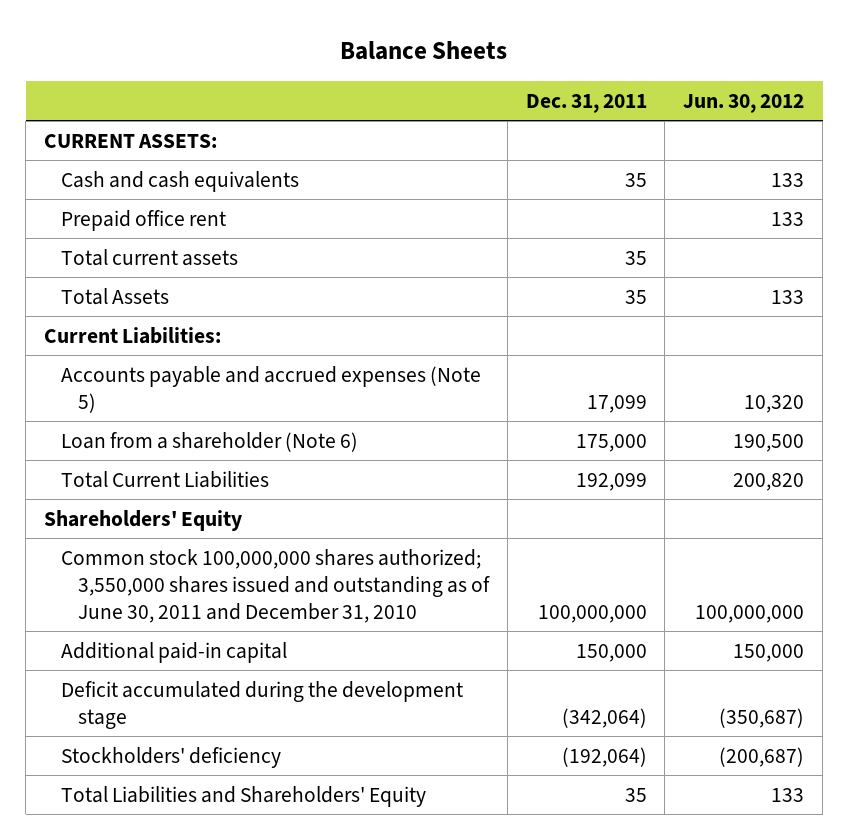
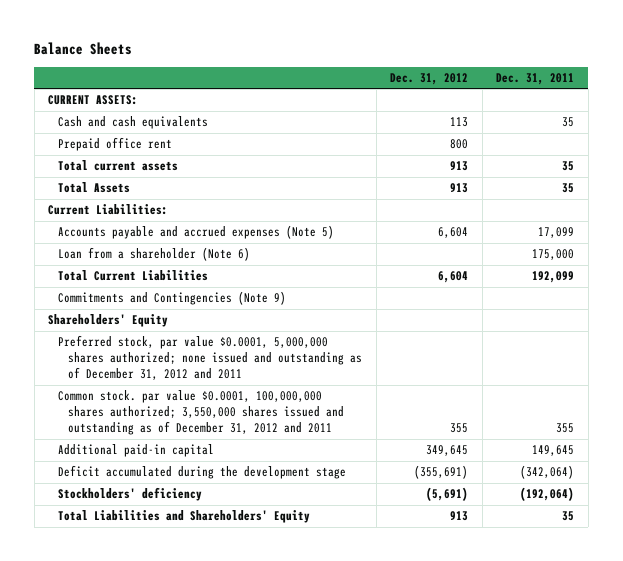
- | Dec. 31, 2011 | Jun. 30, 2012
+ | Dec. 31, 2012 | Dec. 31, 2011
+ Commitments and Contingencies (Note 9)
- Common stock 100,000,000 shares authorized; 3,550,000 shares issued and outstanding as of June 30, 2011 and December 31, 2010 | 100,000,000 | 100,000,000
- Additional paid-in capital | 150,000 | 150,000
+ Preferred stock, par value $0.0001, 5,000,000 shares authorized; none issued and outstanding as of December 31, 2012 and 2011
+ Common stock. par value $0.0001, 100,000,000 shares authorized; 3,550,000 shares issued and outstanding as of December 31, 2012 and 2011 | 355 | 355
+ Additional paid-in capital | 349,645 | 149,645

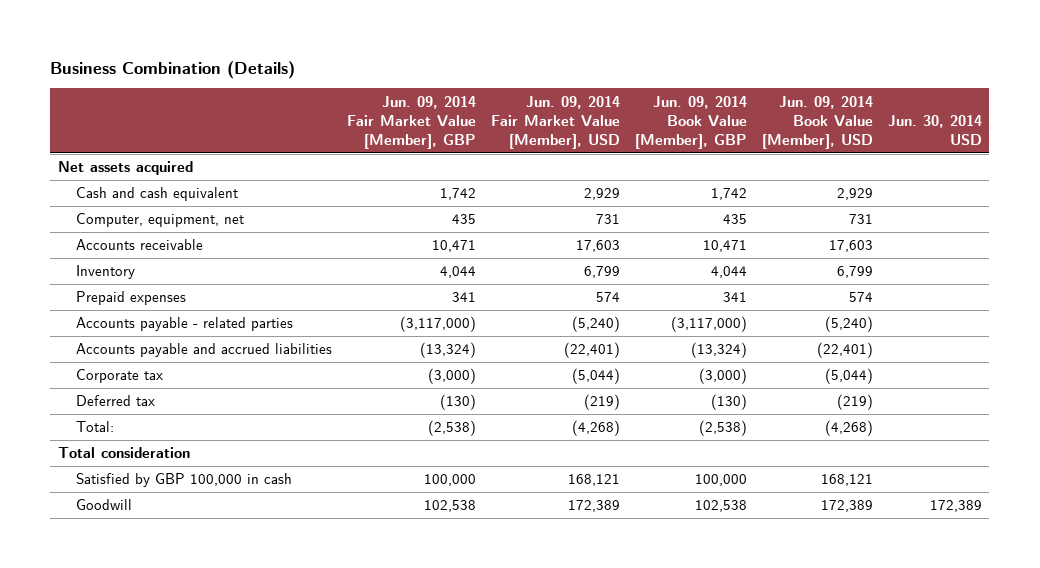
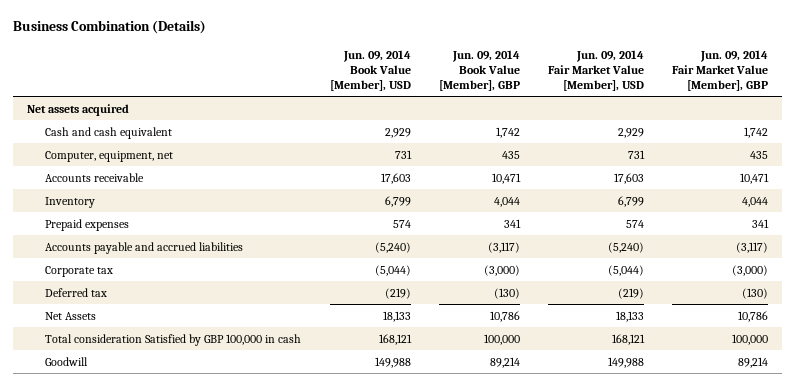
- | Jun. 09, 2014 Fair Market Value [Member], GBP | Jun. 09, 2014 Fair Market Value [Member], USD | Jun. 09, 2014 Book Value [Member], GBP | Jun. 09, 2014 Book Value [Member], USD | Jun. 30, 2014 USD
+ | Jun. 09, 2014 Book Value [Member], USD | Jun. 09, 2014 Book Value [Member], GBP | Jun. 09, 2014 Fair Market Value [Member], USD | Jun. 09, 2014 Fair Market Value [Member], GBP
- Accounts payable - related parties | (3,117,000) | (5,240) | (3,117,000) | (5,240) |
- Accounts payable and accrued liabilities | (13,324) | (22,401) | (13,324) | (22,401) |
+ Accounts payable and accrued liabilities | (5,240) | (3,117) | (5,240) | (3,117)
- Total: | (2,538) | (4,268) | (2,538) | (4,268) |
- Total consideration
- Satisfied by GBP 100,000 in cash | 100,000 | 168,121 | 100,000 | 168,121 |
- Goodwill | 102,538 | 172,389 | 102,538 | 172,389 | 172,389
+ Net Assets | 18,133 | 10,786 | 18,133 | 10,786
+ Total consideration Satisfied by GBP 100,000 in cash | 168,121 | 100,000 | 168,121 | 100,000
+ Goodwill | 149,988 | 89,214 | 149,988 | 89,214

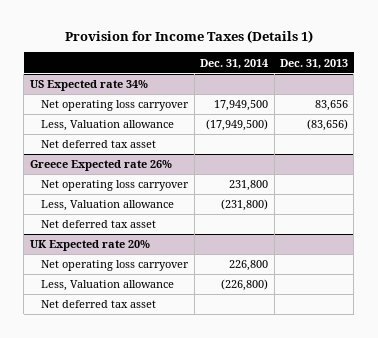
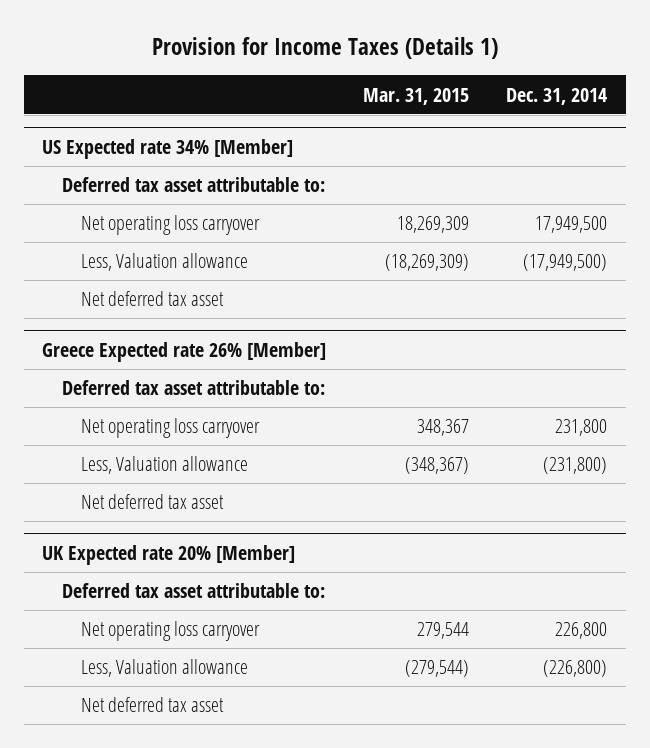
- | Dec. 31, 2014 | Dec. 31, 2013
+ | Mar. 31, 2015 | Dec. 31, 2014
- US Expected rate 34%
+ US Expected rate 34% [Member]
+ Deferred tax asset attributable to:
- Greece Expected rate 26%
+ Greece Expected rate 26% [Member]
+ Deferred tax asset attributable to:
- UK Expected rate 20%
+ UK Expected rate 20% [Member]
+ Deferred tax asset attributable to:

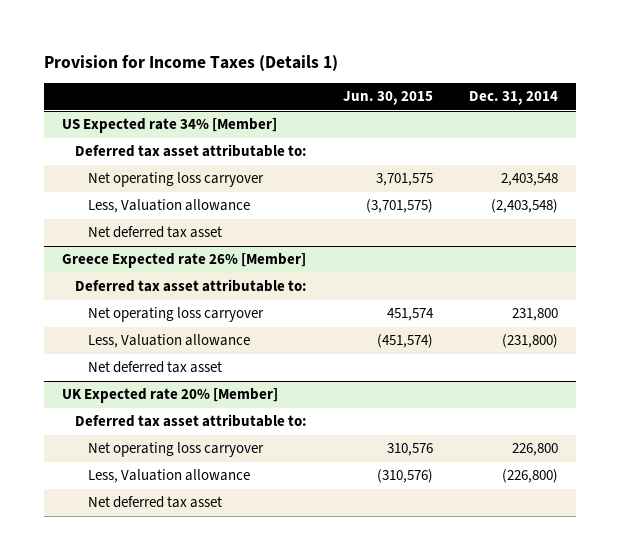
- | Mar. 31, 2015 | Dec. 31, 2014
+ | Jun. 30, 2015 | Dec. 31, 2014
@ US Expected rate 34% [Member]
- Net operating loss carryover | 18,269,309 | 17,949,500
- Less, Valuation allowance | (18,269,309) | (17,949,500)
+ Net operating loss carryover | 3,701,575 | 2,403,548
+ Less, Valuation allowance | (3,701,575) | (2,403,548)

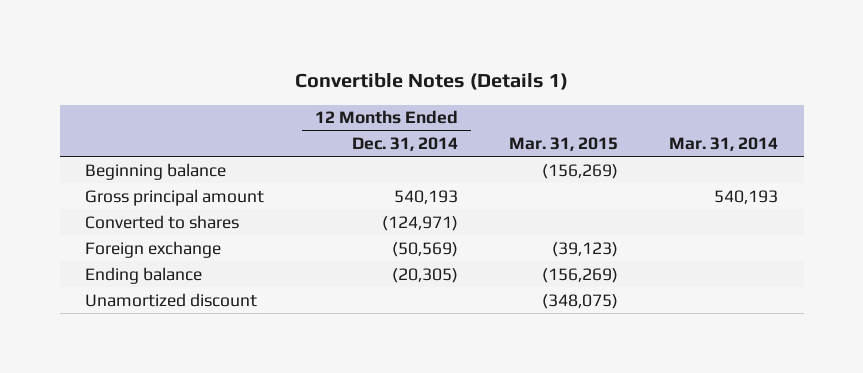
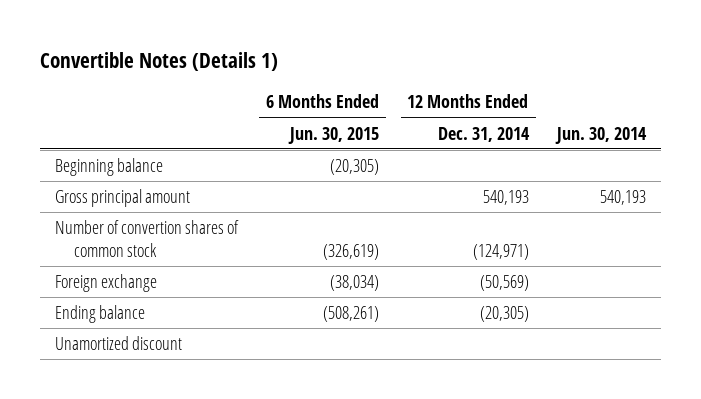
- | 12 Months Ended Dec. 31, 2014 | Mar. 31, 2015 | Mar. 31, 2014
+ | 6 Months Ended Jun. 30, 2015 | 12 Months Ended Dec. 31, 2014 | Jun. 30, 2014
- Converted to shares | (124,971) | |
+ Number of convertion shares of common stock | (326,619) | (124,971) |

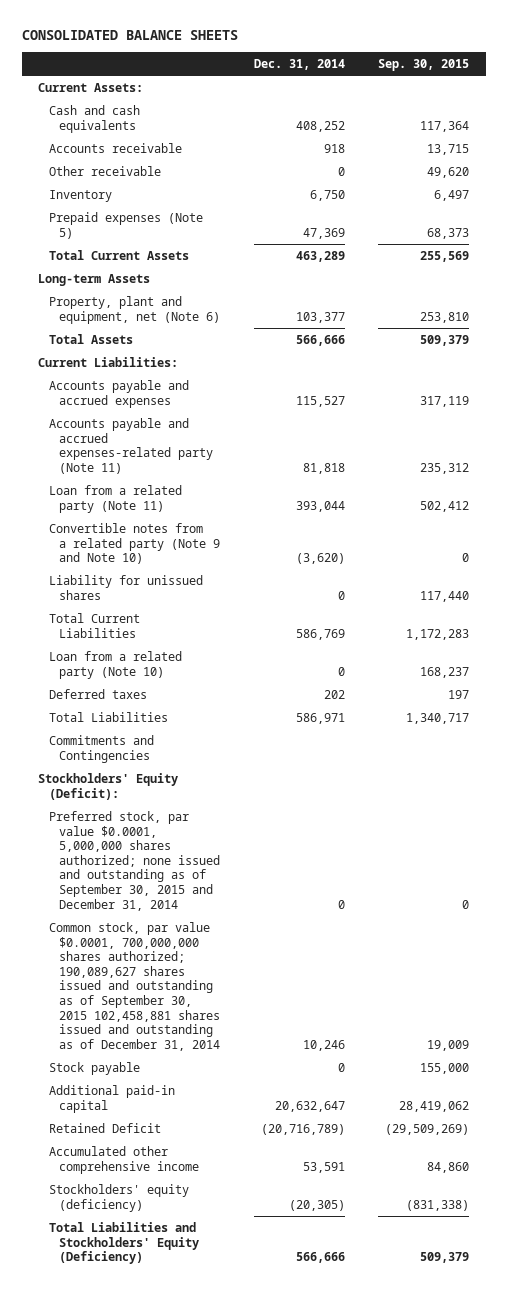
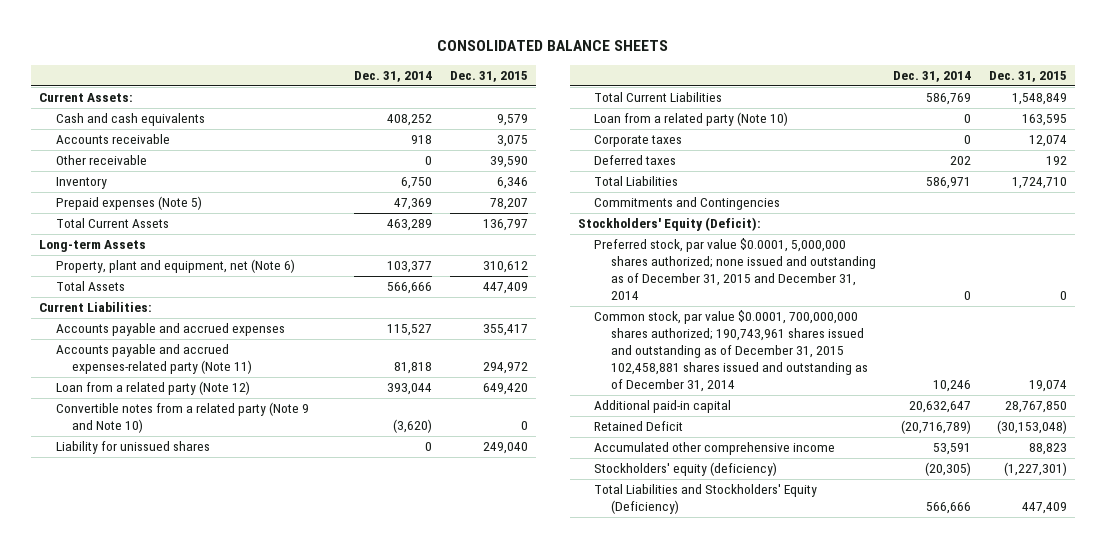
- | Dec. 31, 2014 | Sep. 30, 2015
+ | Dec. 31, 2014 | Dec. 31, 2015
- Loan from a related party (Note 11) | 393,044 | 502,412
+ Loan from a related party (Note 12) | 393,044 | 649,420
+ Corporate taxes | 0 | 12,074
- Preferred stock, par value $0.0001, 5,000,000 shares authorized; none issued and outstanding as of September 30, 2015 and December 31, 2014 | 0 | 0
- Common stock, par value $0.0001, 700,000,000 shares authorized; 190,089,627 shares issued and outstanding as of September 30, 2015 102,458,881 shares issued and outstanding as of December 31, 2014 | 10,246 | 19,009
- Stock payable | 0 | 155,000
+ Preferred stock, par value $0.0001, 5,000,000 shares authorized; none issued and outstanding as of December 31, 2015 and December 31, 2014 | 0 | 0
+ Common stock, par value $0.0001, 700,000,000 shares authorized; 190,743,961 shares issued and outstanding as of December 31, 2015 102,458,881 shares issued and outstanding as of December 31, 2014 | 10,246 | 19,074

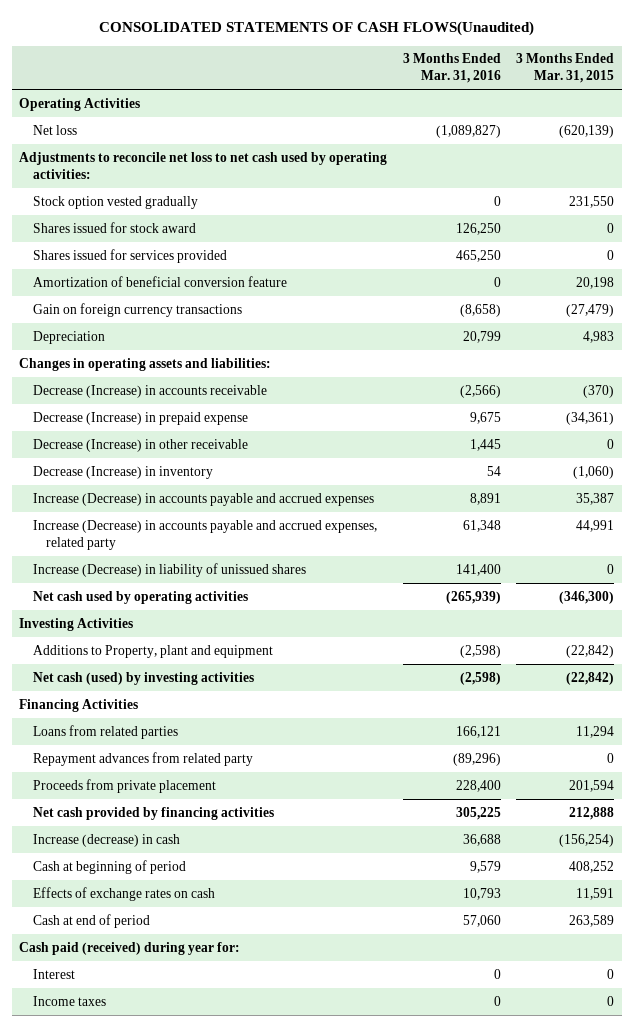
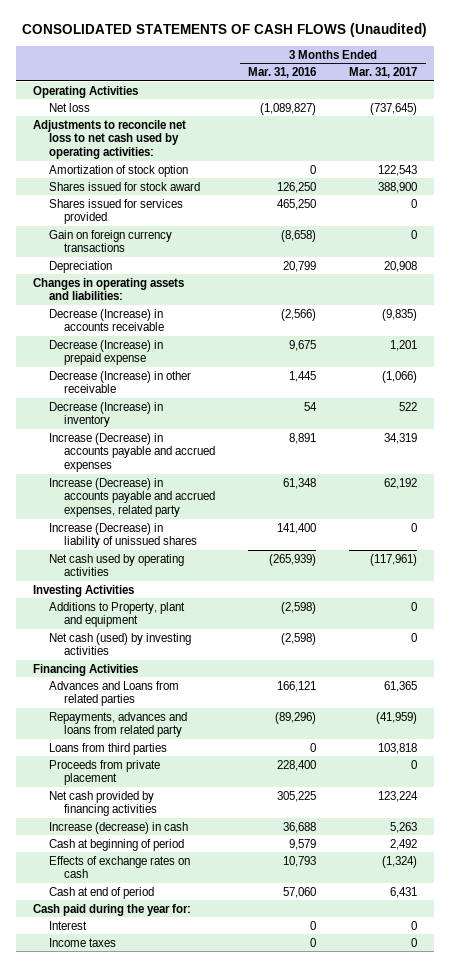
- CONSOLIDATED STATEMENTS OF CASH FLOWS(Unaudited)
+ CONSOLIDATED STATEMENTS OF CASH FLOWS (Unaudited)
- | 3 Months Ended Mar. 31, 2016 | 3 Months Ended Mar. 31, 2015
+ | 3 Months Ended Mar. 31, 2016 | 3 Months Ended Mar. 31, 2017
- Stock option vested gradually | 0 | 231,550
+ Amortization of stock option | 0 | 122,543
- Amortization of beneficial conversion feature | 0 | 20,198
- Loans from related parties | 166,121 | 11,294
- Repayment advances from related party | (89,296) | 0
+ Advances and Loans from related parties | 166,121 | 61,365
+ Repayments, advances and loans from related party | (89,296) | (41,959)
+ Loans from third parties | 0 | 103,818
- Cash paid (received) during year for:
+ Cash paid during the year for:

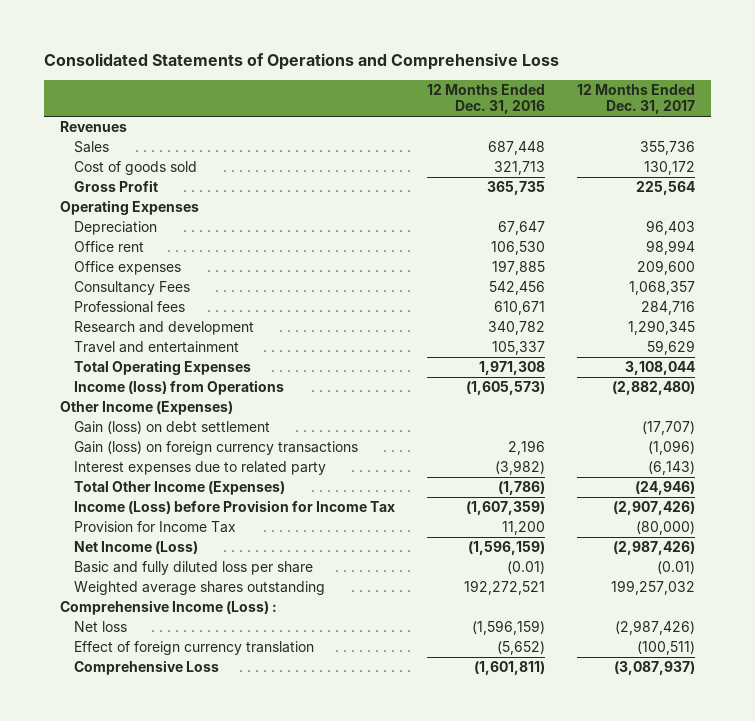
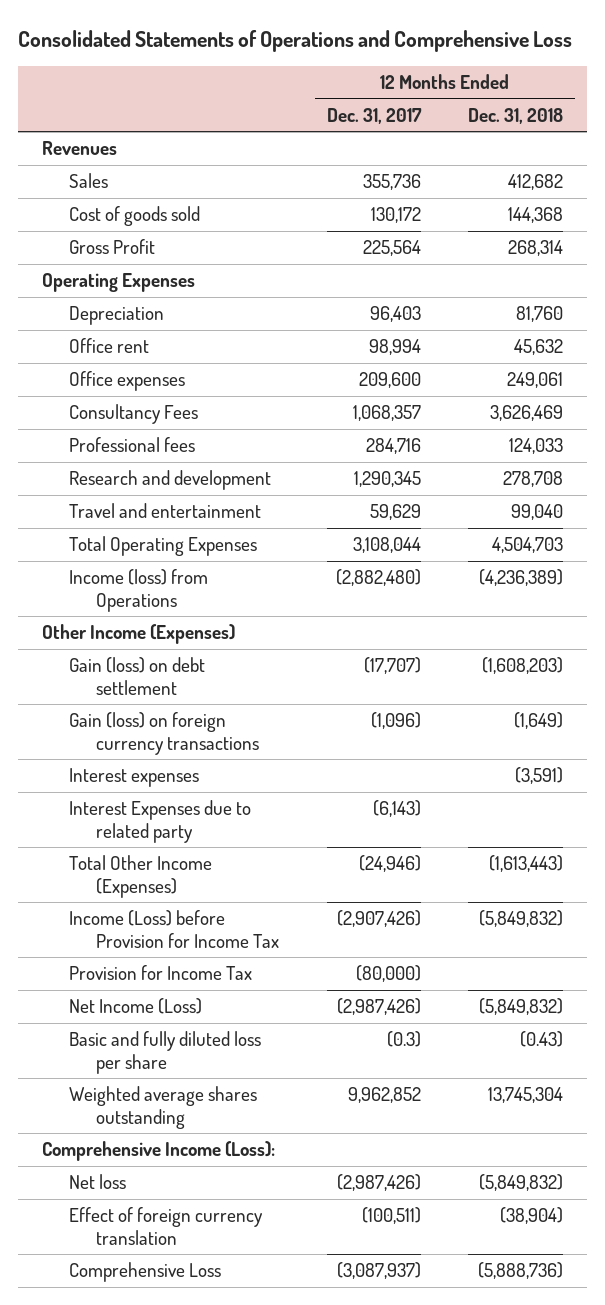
- | 12 Months Ended Dec. 31, 2016 | 12 Months Ended Dec. 31, 2017
+ | 12 Months Ended Dec. 31, 2017 | 12 Months Ended Dec. 31, 2018
- Interest expenses due to related party | (3,982) | (6,143)
+ Interest expenses | | (3,591)
+ Interest Expenses due to related party | (6,143) |
- Basic and fully diluted loss per share | (0.01) | (0.01)
- Weighted average shares outstanding | 192,272,521 | 199,257,032
- Comprehensive Income (Loss) :
+ Basic and fully diluted loss per share | (0.3) | (0.43)
+ Weighted average shares outstanding | 9,962,852 | 13,745,304
+ Comprehensive Income (Loss):

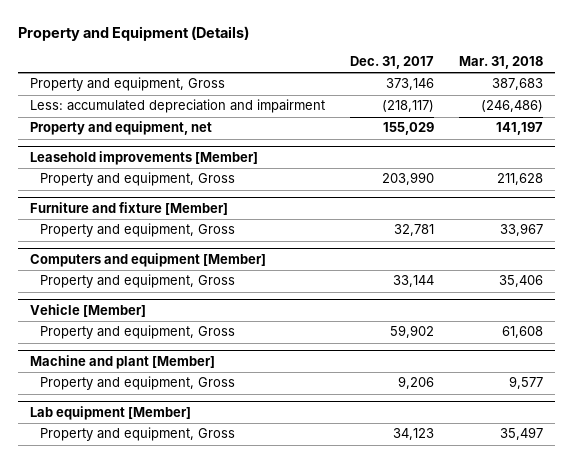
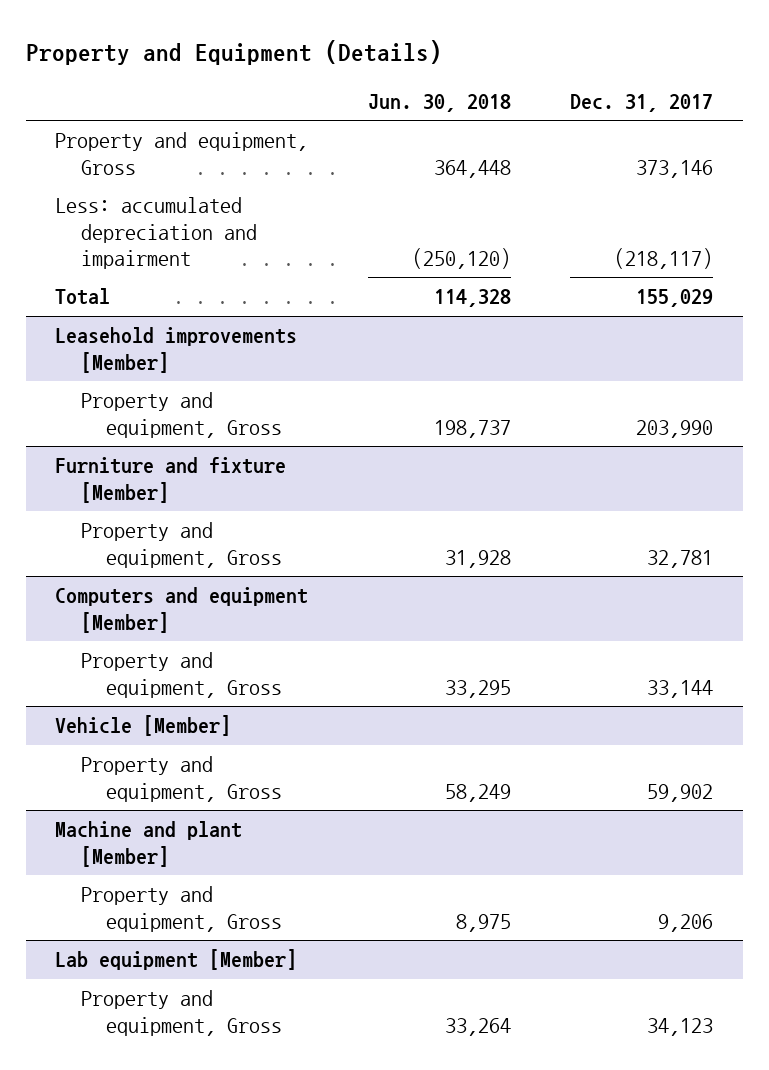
- | Dec. 31, 2017 | Mar. 31, 2018
+ | Jun. 30, 2018 | Dec. 31, 2017
- Property and equipment, net | 155,029 | 141,197
+ Total | 114,328 | 155,029

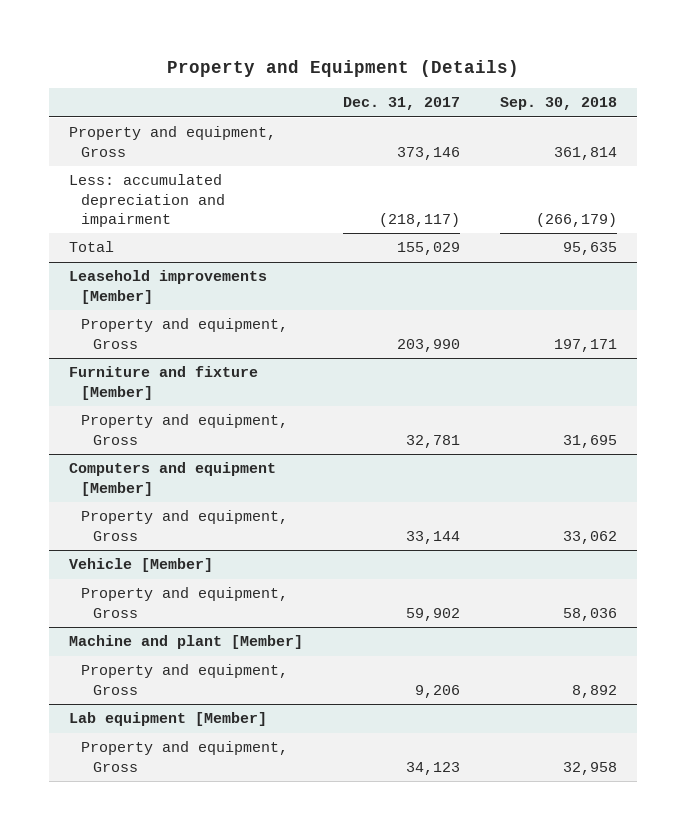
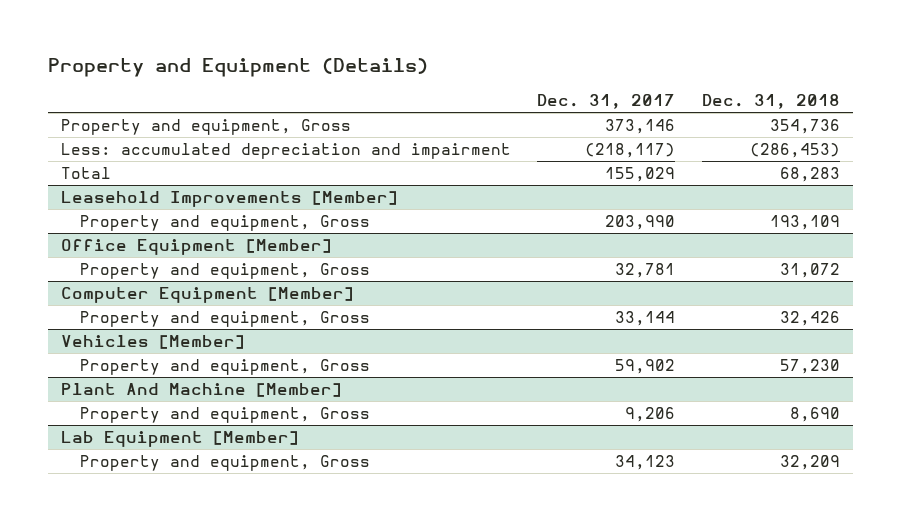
- | Dec. 31, 2017 | Sep. 30, 2018
+ | Dec. 31, 2017 | Dec. 31, 2018
- Leasehold improvements [Member]
+ Leasehold Improvements [Member]
- Furniture and fixture [Member]
+ Office Equipment [Member]
- Computers and equipment [Member]
+ Computer Equipment [Member]
- Vehicle [Member]
+ Vehicles [Member]
- Machine and plant [Member]
+ Plant And Machine [Member]
- Lab equipment [Member]
+ Lab Equipment [Member]

